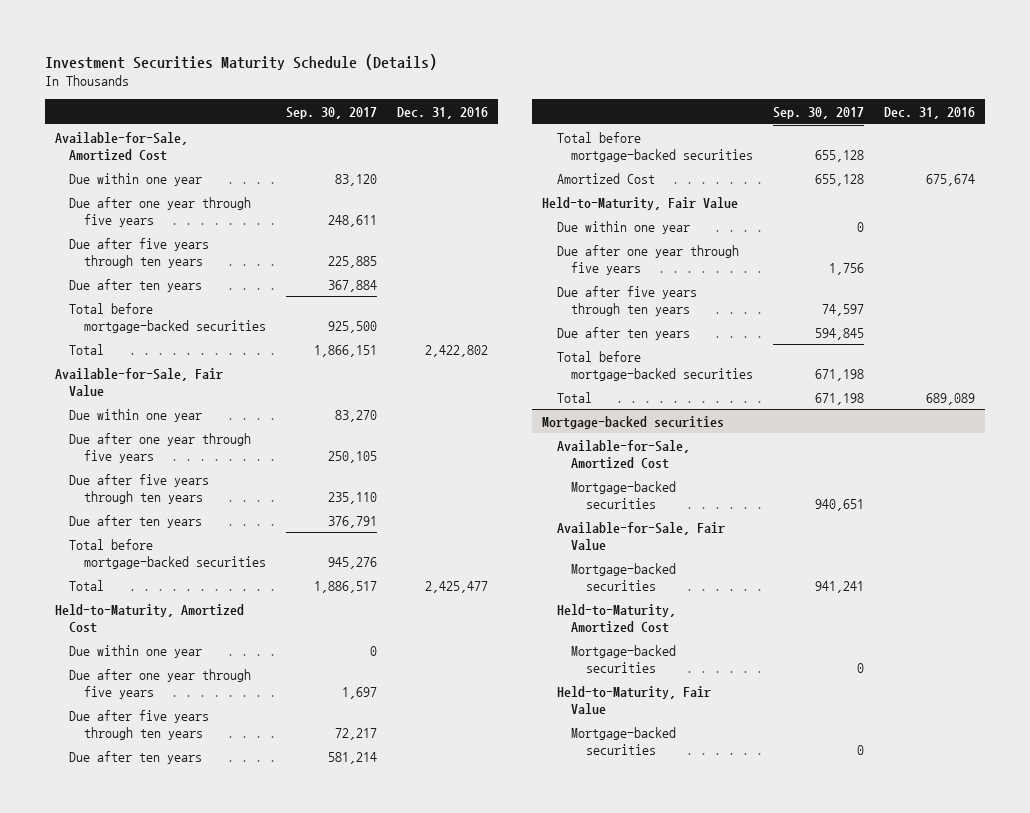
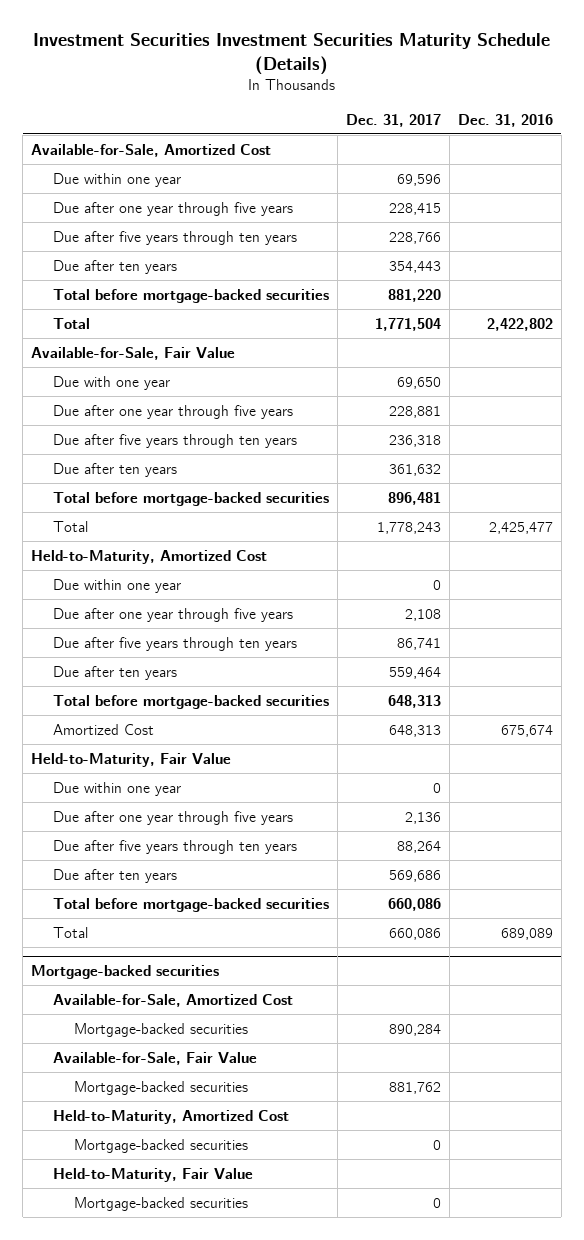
- Investment Securities Maturity Schedule (Details)
+ Investment Securities Investment Securities Maturity Schedule (Details)
- | Sep. 30, 2017 | Dec. 31, 2016
+ | Dec. 31, 2017 | Dec. 31, 2016
- Due within one year | 83,270 |
+ Due with one year | 69,650 |

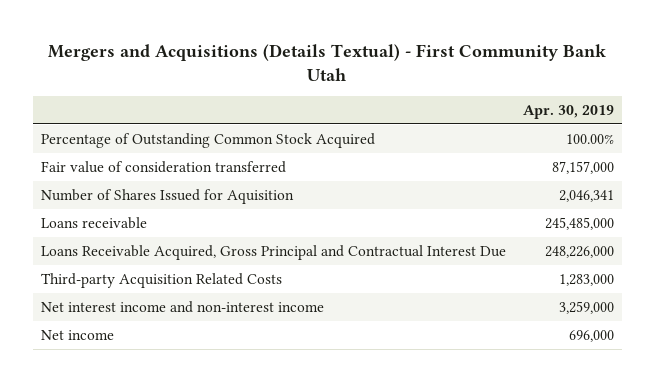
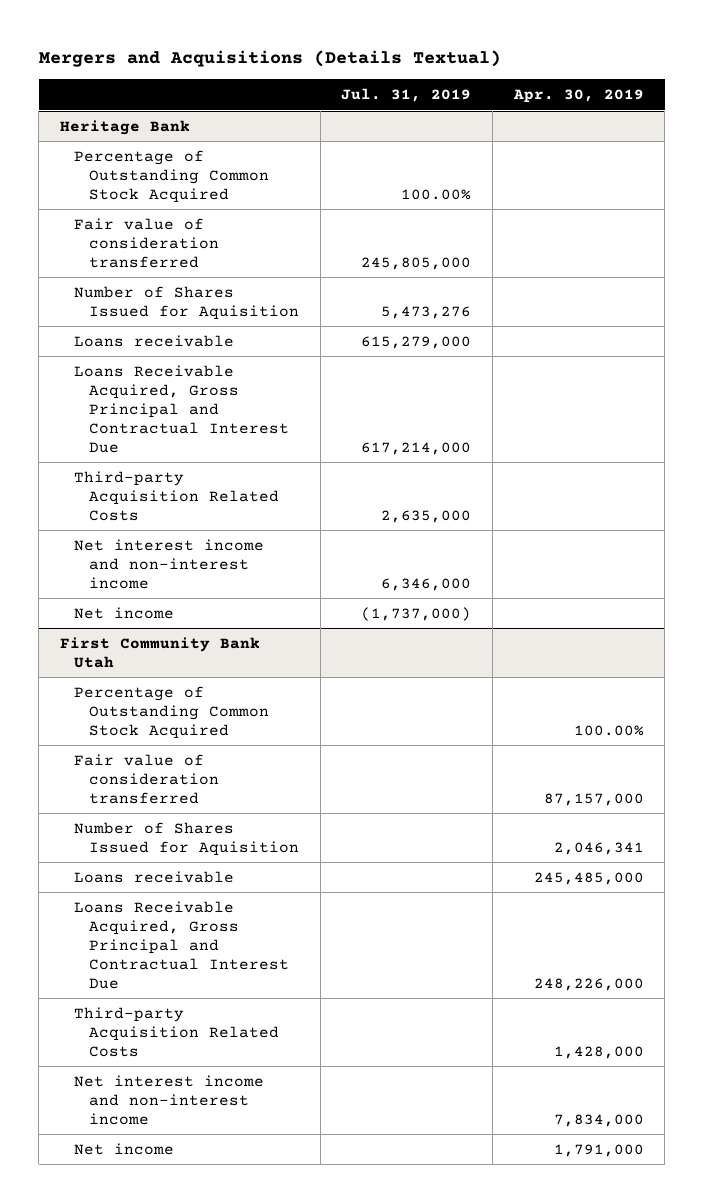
- Mergers and Acquisitions (Details Textual) - First Community Bank Utah
+ Mergers and Acquisitions (Details Textual)
- | Apr. 30, 2019
+ | Jul. 31, 2019 | Apr. 30, 2019
+ Heritage Bank
+ Percentage of Outstanding Common Stock Acquired | 100.00% |
+ Fair value of consideration transferred | 245,805,000 |
+ Number of Shares Issued for Aquisition | 5,473,276 |
+ Loans receivable | 615,279,000 |
+ Loans Receivable Acquired, Gross Principal and Contractual Interest Due | 617,214,000 |
+ Third-party Acquisition Related Costs | 2,635,000 |
+ Net interest income and non-interest income | 6,346,000 |
+ Net income | (1,737,000) |
+ First Community Bank Utah
- Third-party Acquisition Related Costs | 1,283,000
- Net interest income and non-interest income | 3,259,000
- Net income | 696,000
+ Third-party Acquisition Related Costs | | 1,428,000
+ Net interest income and non-interest income | | 7,834,000
+ Net income | | 1,791,000

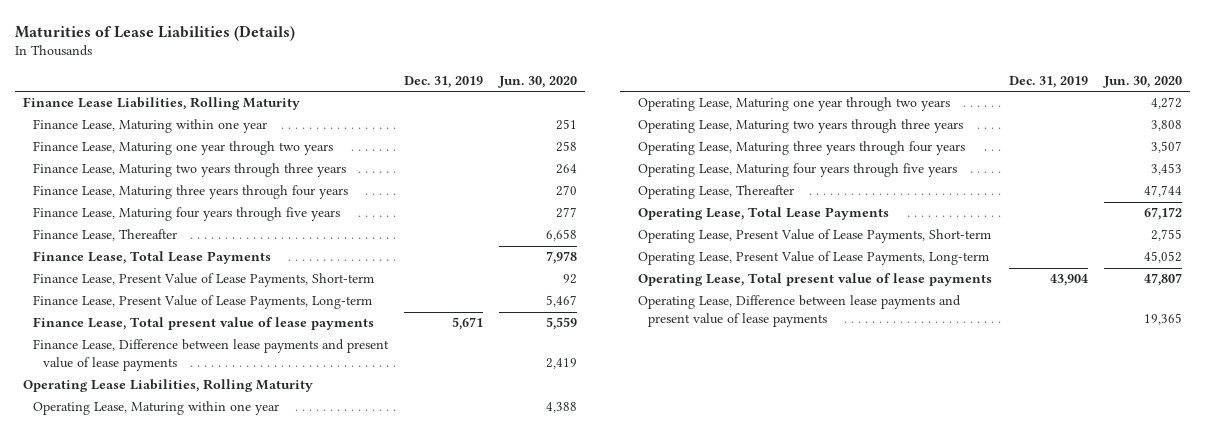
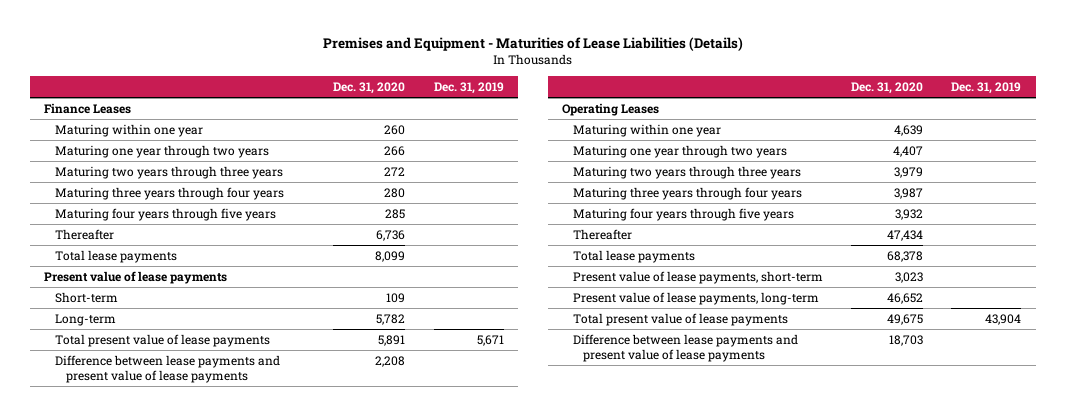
- Maturities of Lease Liabilities (Details)
+ Premises and Equipment - Maturities of Lease Liabilities (Details)
- | Dec. 31, 2019 | Jun. 30, 2020
+ | Dec. 31, 2020 | Dec. 31, 2019
- Finance Lease Liabilities, Rolling Maturity
- Finance Lease, Maturing within one year | | 251
- Finance Lease, Maturing one year through two years | | 258
- Finance Lease, Maturing two years through three years | | 264
- Finance Lease, Maturing three years through four years | | 270
- Finance Lease, Maturing four years through five years | | 277
- Finance Lease, Thereafter | | 6,658
- Finance Lease, Total Lease Payments | | 7,978
- Finance Lease, Present Value of Lease Payments, Short-term | | 92
- Finance Lease, Present Value of Lease Payments, Long-term | | 5,467
- Finance Lease, Total present value of lease payments | 5,671 | 5,559
- Finance Lease, Difference between lease payments and present value of lease payments | | 2,419
- Operating Lease Liabilities, Rolling Maturity
- Operating Lease, Maturing within one year | | 4,388
- Operating Lease, Maturing one year through two years | | 4,272
- Operating Lease, Maturing two years through three years | | 3,808
- Operating Lease, Maturing three years through four years | | 3,507
- Operating Lease, Maturing four years through five years | | 3,453
- Operating Lease, Thereafter | | 47,744
- Operating Lease, Total Lease Payments | | 67,172
- Operating Lease, Present Value of Lease Payments, Short-term | | 2,755
- Operating Lease, Present Value of Lease Payments, Long-term | | 45,052
- Operating Lease, Total present value of lease payments | 43,904 | 47,807
- Operating Lease, Difference between lease payments and present value of lease payments | | 19,365
+ Finance Leases
+ Maturing within one year | 260 |
+ Maturing one year through two years | 266 |
+ Maturing two years through three years | 272 |
+ Maturing three years through four years | 280 |
+ Maturing four years through five years | 285 |
+ Thereafter | 6,736 |
+ Total lease payments | 8,099 |
+ Present value of lease payments
+ Short-term | 109 |
+ Long-term | 5,782 |
+ Total present value of lease payments | 5,891 | 5,671
+ Difference between lease payments and present value of lease payments | 2,208 |
+ Operating Leases
+ Maturing within one year | 4,639 |
+ Maturing one year through two years | 4,407 |
+ Maturing two years through three years | 3,979 |
+ Maturing three years through four years | 3,987 |
+ Maturing four years through five years | 3,932 |
+ Thereafter | 47,434 |
+ Total lease payments | 68,378 |
+ Present value of lease payments, short-term | 3,023 |
+ Present value of lease payments, long-term | 46,652 |
+ Total present value of lease payments | 49,675 | 43,904
+ Difference between lease payments and present value of lease payments | 18,703 |

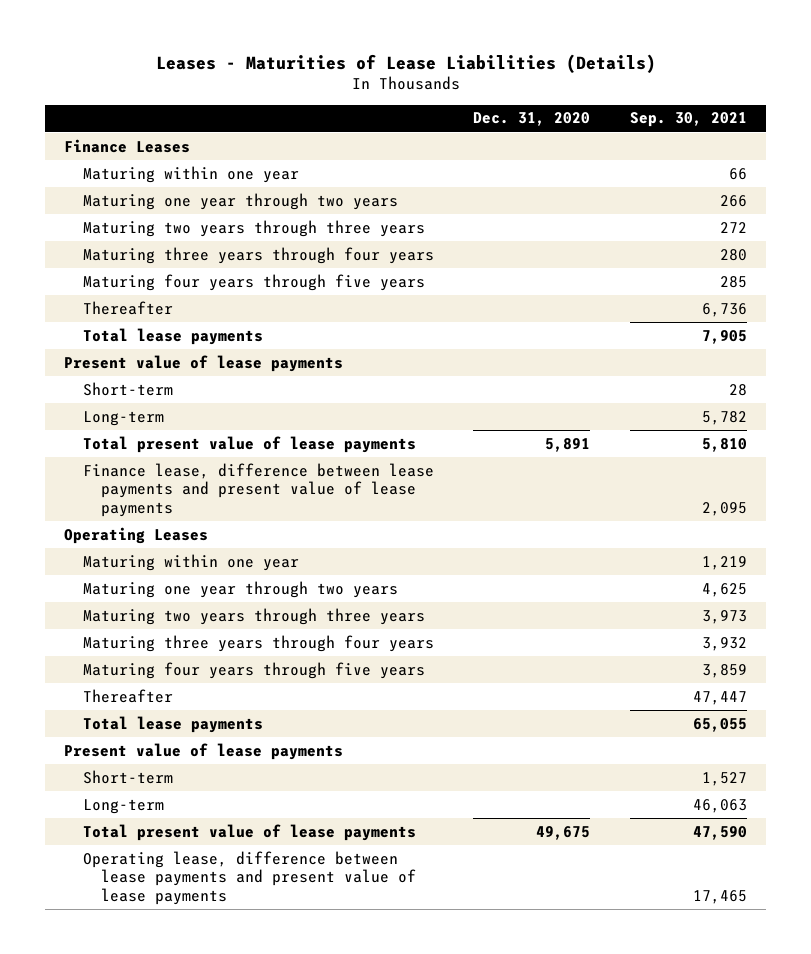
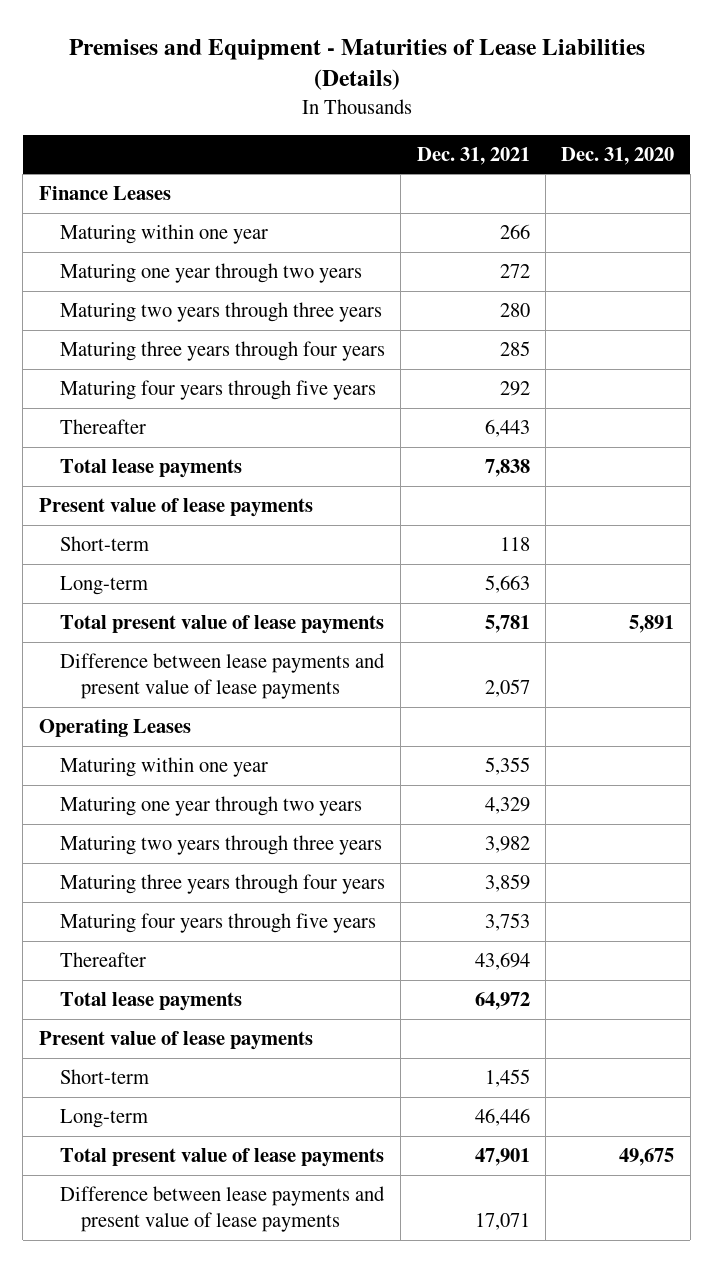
- Leases - Maturities of Lease Liabilities (Details)
+ Premises and Equipment - Maturities of Lease Liabilities (Details)
- | Dec. 31, 2020 | Sep. 30, 2021
+ | Dec. 31, 2021 | Dec. 31, 2020
- Finance lease, difference between lease payments and present value of lease payments | | 2,095
+ Difference between lease payments and present value of lease payments | 2,057 |
- Operating lease, difference between lease payments and present value of lease payments | | 17,465
+ Difference between lease payments and present value of lease payments | 17,071 |

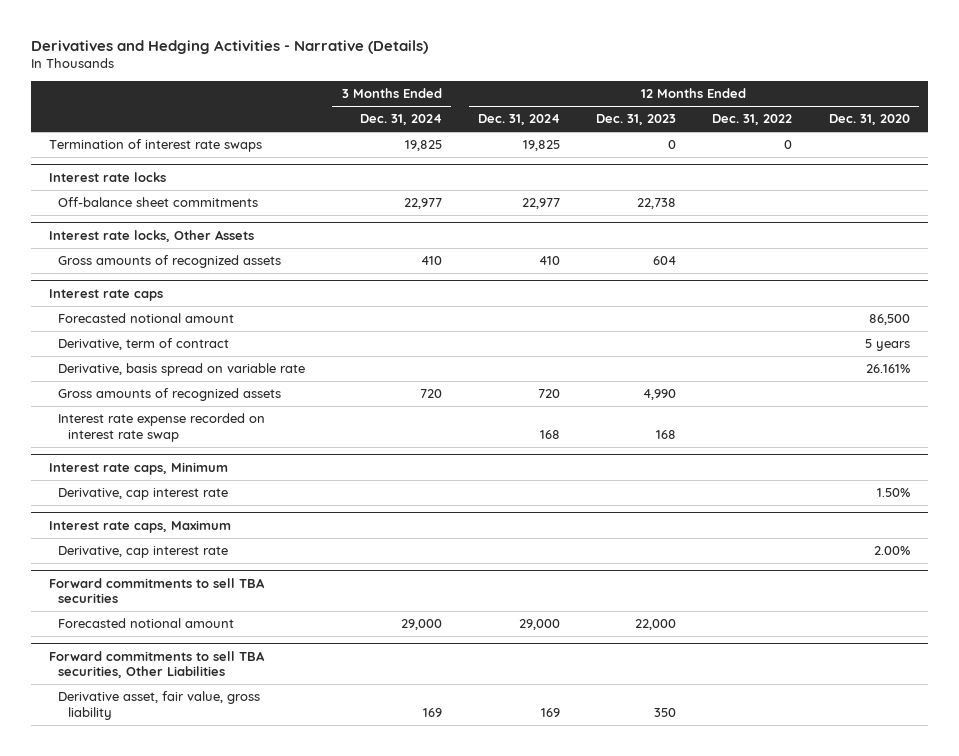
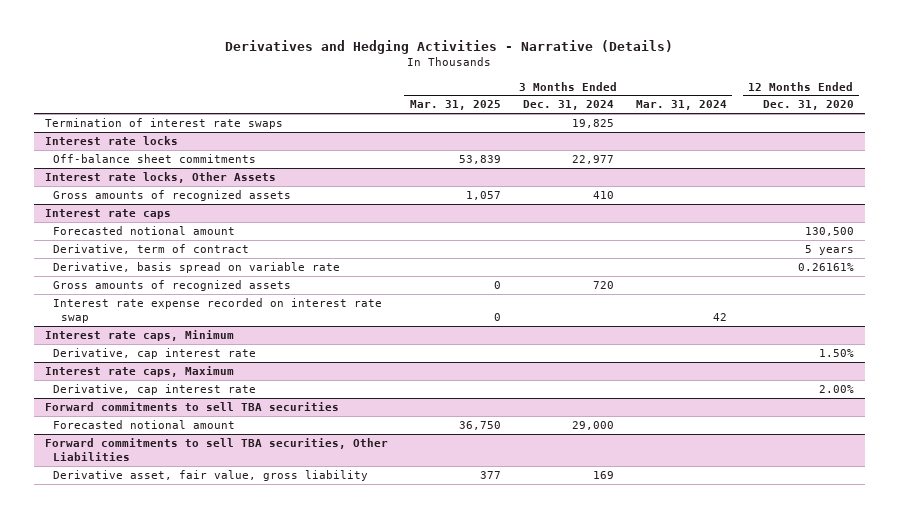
- | 3 Months Ended Dec. 31, 2024 | 12 Months Ended Dec. 31, 2024 | 12 Months Ended Dec. 31, 2023 | 12 Months Ended Dec. 31, 2022 | 12 Months Ended Dec. 31, 2020
+ | 3 Months Ended Mar. 31, 2025 | 3 Months Ended Dec. 31, 2024 | 3 Months Ended Mar. 31, 2024 | 12 Months Ended Dec. 31, 2020
@ Interest rate caps
- Forecasted notional amount | | | | | 86,500
+ Forecasted notional amount | | | | 130,500
- Derivative, basis spread on variable rate | | | | | 26.161%
+ Derivative, basis spread on variable rate | | | | 0.26161%

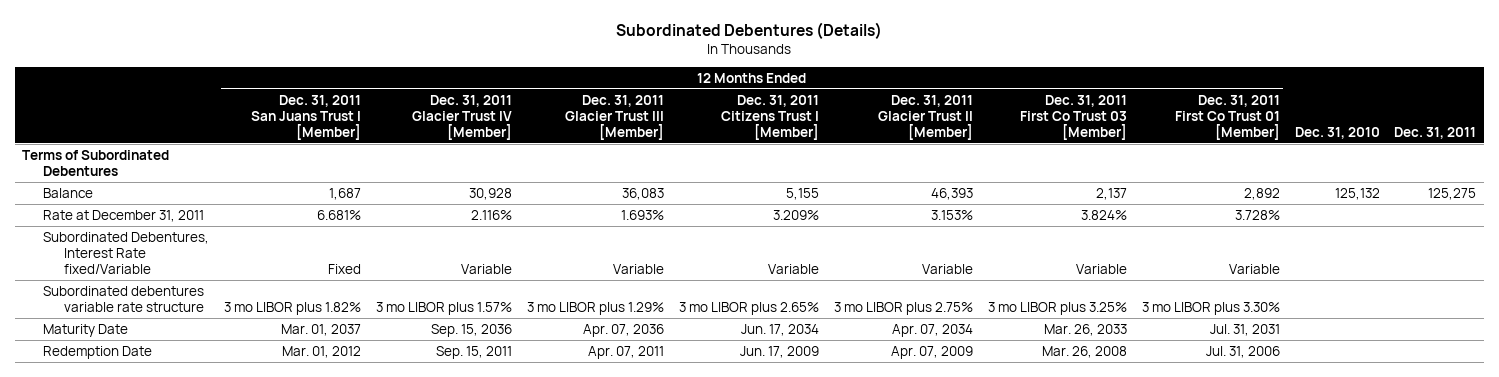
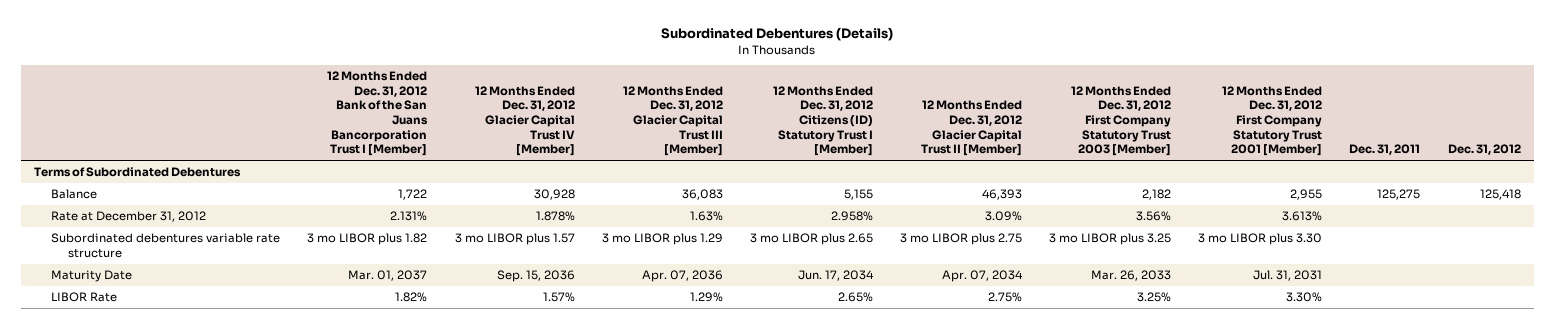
- | 12 Months Ended Dec. 31, 2011 San Juans Trust I [Member] | 12 Months Ended Dec. 31, 2011 Glacier Trust IV [Member] | 12 Months Ended Dec. 31, 2011 Glacier Trust III [Member] | 12 Months Ended Dec. 31, 2011 Citizens Trust I [Member] | 12 Months Ended Dec. 31, 2011 Glacier Trust II [Member] | 12 Months Ended Dec. 31, 2011 First Co Trust 03 [Member] | 12 Months Ended Dec. 31, 2011 First Co Trust 01 [Member] | Dec. 31, 2010 | Dec. 31, 2011
+ | 12 Months Ended Dec. 31, 2012 Bank of the San Juans Bancorporation Trust I [Member] | 12 Months Ended Dec. 31, 2012 Glacier Capital Trust IV [Member] | 12 Months Ended Dec. 31, 2012 Glacier Capital Trust III [Member] | 12 Months Ended Dec. 31, 2012 Citizens (ID) Statutory Trust I [Member] | 12 Months Ended Dec. 31, 2012 Glacier Capital Trust II [Member] | 12 Months Ended Dec. 31, 2012 First Company Statutory Trust 2003 [Member] | 12 Months Ended Dec. 31, 2012 First Company Statutory Trust 2001 [Member] | Dec. 31, 2011 | Dec. 31, 2012
- Rate at December 31, 2011 | 6.681% | 2.116% | 1.693% | 3.209% | 3.153% | 3.824% | 3.728% | |
- Subordinated Debentures, Interest Rate fixed/Variable | Fixed | Variable | Variable | Variable | Variable | Variable | Variable | |
+ Rate at December 31, 2012 | 2.131% | 1.878% | 1.63% | 2.958% | 3.09% | 3.56% | 3.613% | |
- Redemption Date | Mar. 01, 2012 | Sep. 15, 2011 | Apr. 07, 2011 | Jun. 17, 2009 | Apr. 07, 2009 | Mar. 26, 2008 | Jul. 31, 2006 | |
+ LIBOR Rate | 1.82% | 1.57% | 1.29% | 2.65% | 2.75% | 3.25% | 3.30% | |

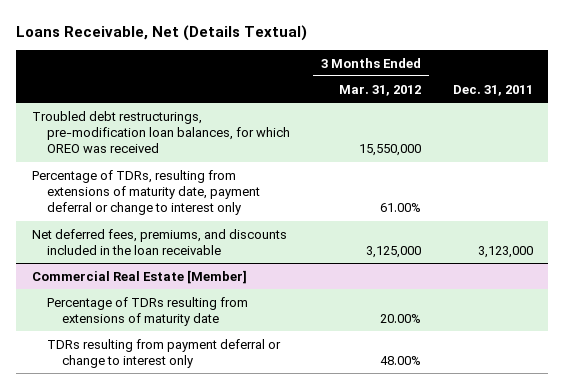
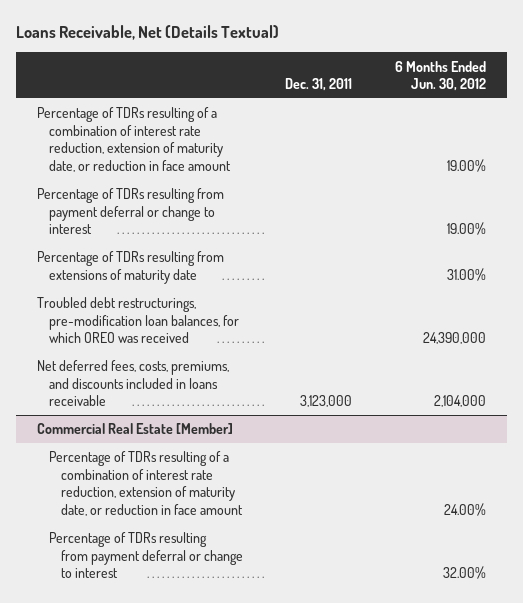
- | 3 Months Ended Mar. 31, 2012 | Dec. 31, 2011
+ | Dec. 31, 2011 | 6 Months Ended Jun. 30, 2012
+ Percentage of TDRs resulting of a combination of interest rate reduction, extension of maturity date, or reduction in face amount | | 19.00%
+ Percentage of TDRs resulting from payment deferral or change to interest | | 19.00%
+ Percentage of TDRs resulting from extensions of maturity date | | 31.00%
- Percentage of TDRs, resulting from extensions of maturity date, payment deferral or change to interest only | 61.00% |
- Net deferred fees, premiums, and discounts included in the loan receivable | 3,125,000 | 3,123,000
+ Net deferred fees, costs, premiums, and discounts included in loans receivable | 3,123,000 | 2,104,000
@ Commercial Real Estate [Member]
- Percentage of TDRs resulting from extensions of maturity date | 20.00% |
- TDRs resulting from payment deferral or change to interest only | 48.00% |
+ Percentage of TDRs resulting of a combination of interest rate reduction, extension of maturity date, or reduction in face amount | | 24.00%
+ Percentage of TDRs resulting from payment deferral or change to interest | | 32.00%

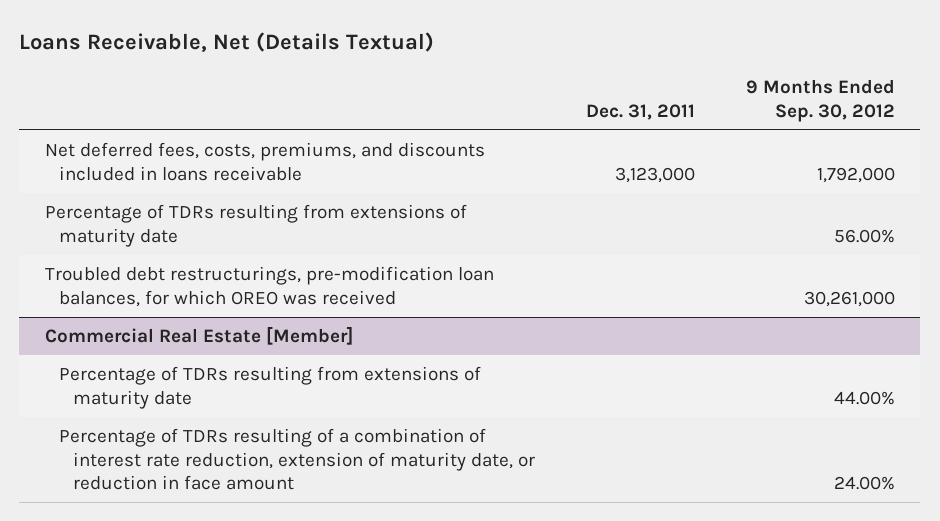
- | Dec. 31, 2011 | 6 Months Ended Jun. 30, 2012
+ | Dec. 31, 2011 | 9 Months Ended Sep. 30, 2012
- Percentage of TDRs resulting of a combination of interest rate reduction, extension of maturity date, or reduction in face amount | | 19.00%
- Percentage of TDRs resulting from payment deferral or change to interest | | 19.00%
moved up: Net deferred fees, costs, premiums, and discounts included in loans receivable | 3,123,000 | 1,792,000
@ Commercial Real Estate [Member]
+ Percentage of TDRs resulting from extensions of maturity date | | 44.00%
- Percentage of TDRs resulting from payment deferral or change to interest | | 32.00%

